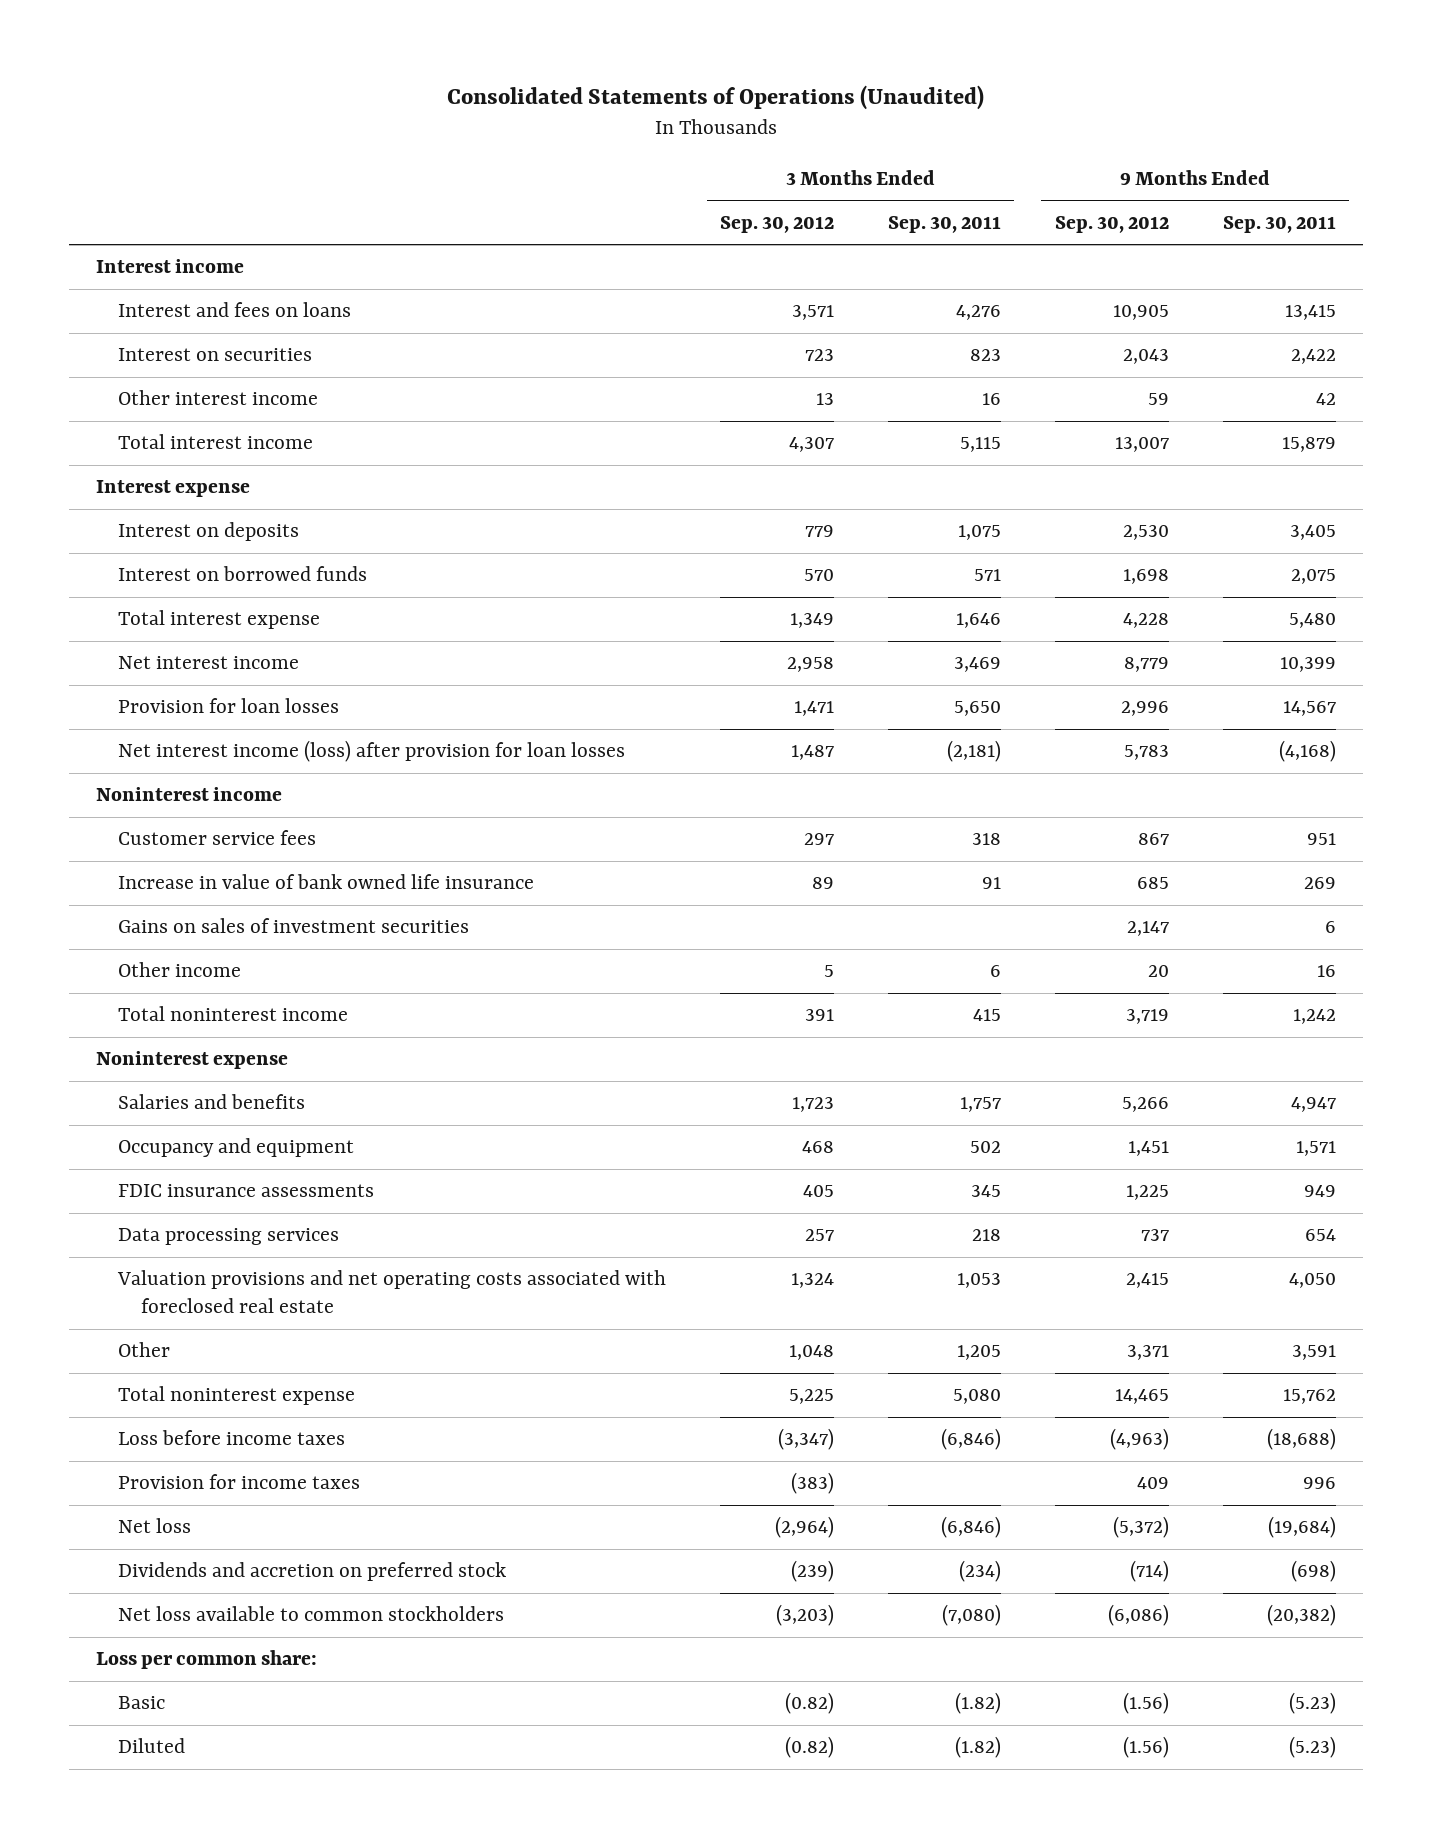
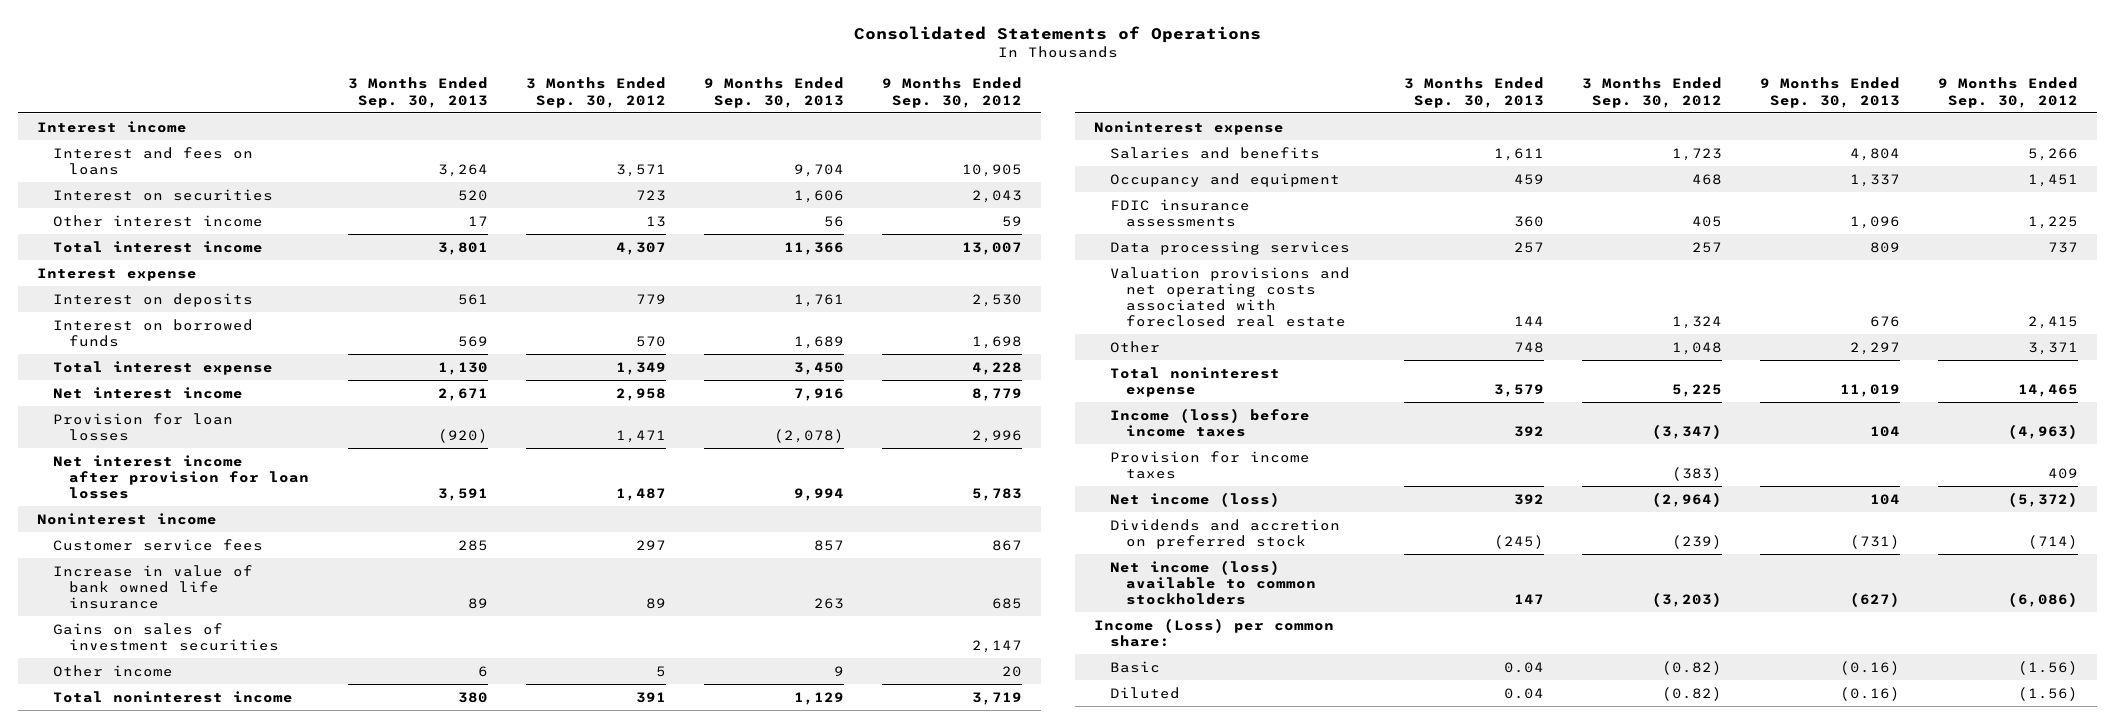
- Consolidated Statements of Operations (Unaudited)
+ Consolidated Statements of Operations
- | 3 Months Ended Sep. 30, 2012 | 3 Months Ended Sep. 30, 2011 | 9 Months Ended Sep. 30, 2012 | 9 Months Ended Sep. 30, 2011
+ | 3 Months Ended Sep. 30, 2013 | 3 Months Ended Sep. 30, 2012 | 9 Months Ended Sep. 30, 2013 | 9 Months Ended Sep. 30, 2012
- Net interest income (loss) after provision for loan losses | 1,487 | (2,181) | 5,783 | (4,168)
+ Net interest income after provision for loan losses | 3,591 | 1,487 | 9,994 | 5,783
- Loss before income taxes | (3,347) | (6,846) | (4,963) | (18,688)
+ Income (loss) before income taxes | 392 | (3,347) | 104 | (4,963)
- Net loss | (2,964) | (6,846) | (5,372) | (19,684)
+ Net income (loss) | 392 | (2,964) | 104 | (5,372)
- Net loss available to common stockholders | (3,203) | (7,080) | (6,086) | (20,382)
- Loss per common share:
+ Net income (loss) available to common stockholders | 147 | (3,203) | (627) | (6,086)
+ Income (Loss) per common share:

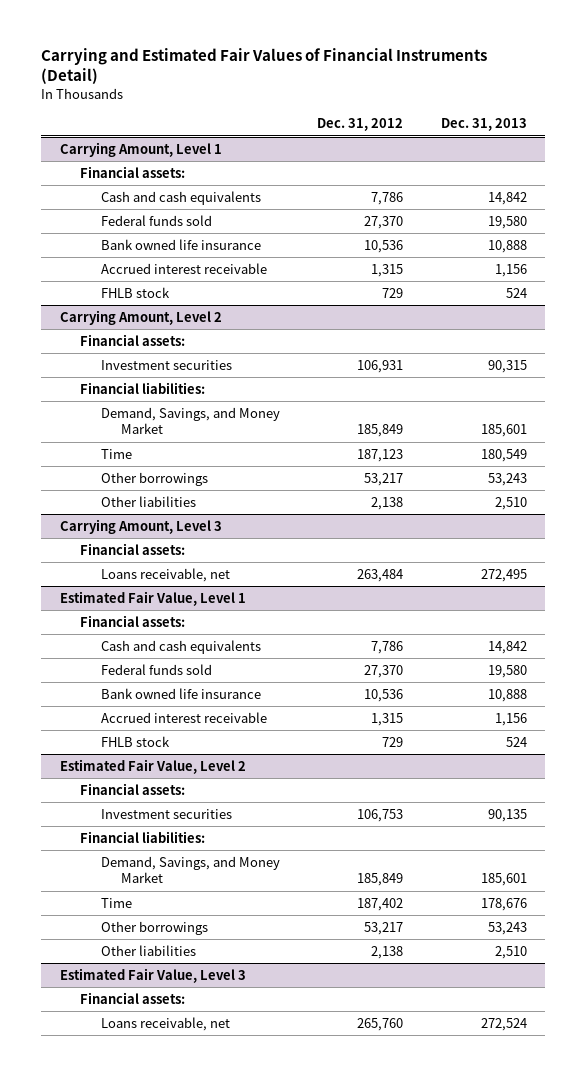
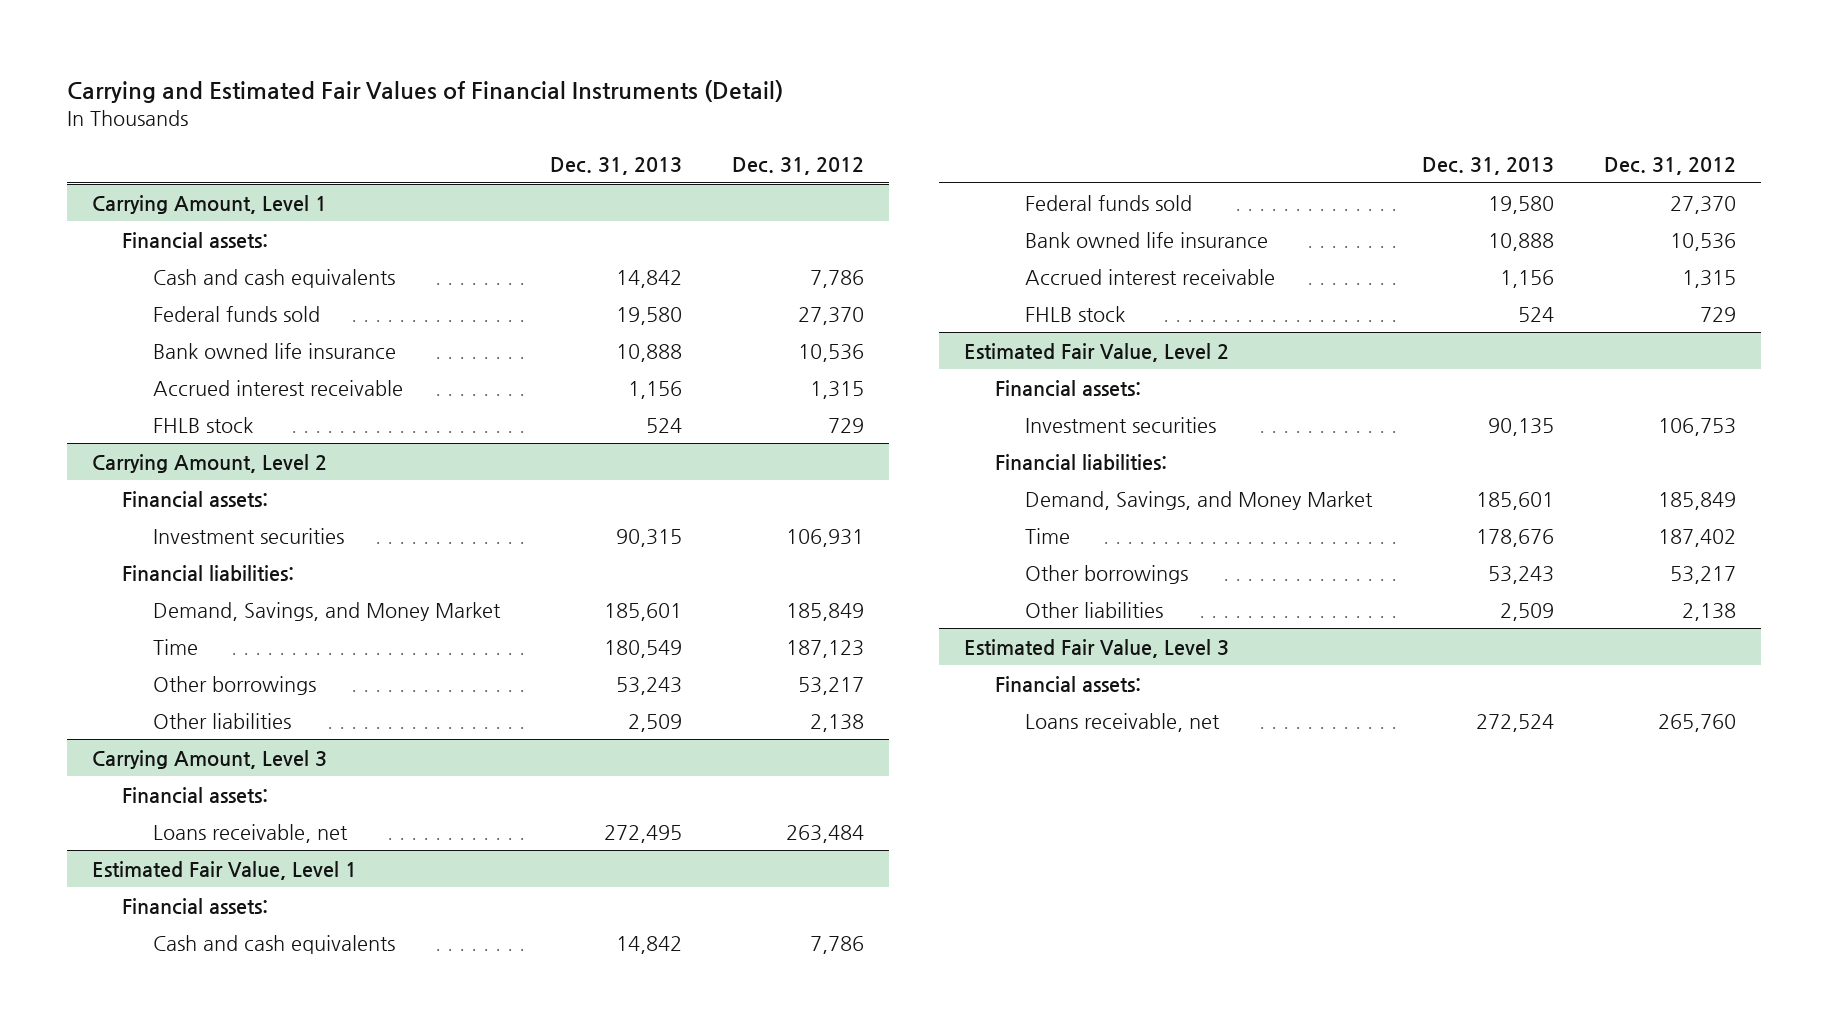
- | Dec. 31, 2012 | Dec. 31, 2013
+ | Dec. 31, 2013 | Dec. 31, 2012
@ Carrying Amount, Level 2
- Other liabilities | 2,138 | 2,510
+ Other liabilities | 2,509 | 2,138
@ Estimated Fair Value, Level 2
- Other liabilities | 2,138 | 2,510
+ Other liabilities | 2,509 | 2,138

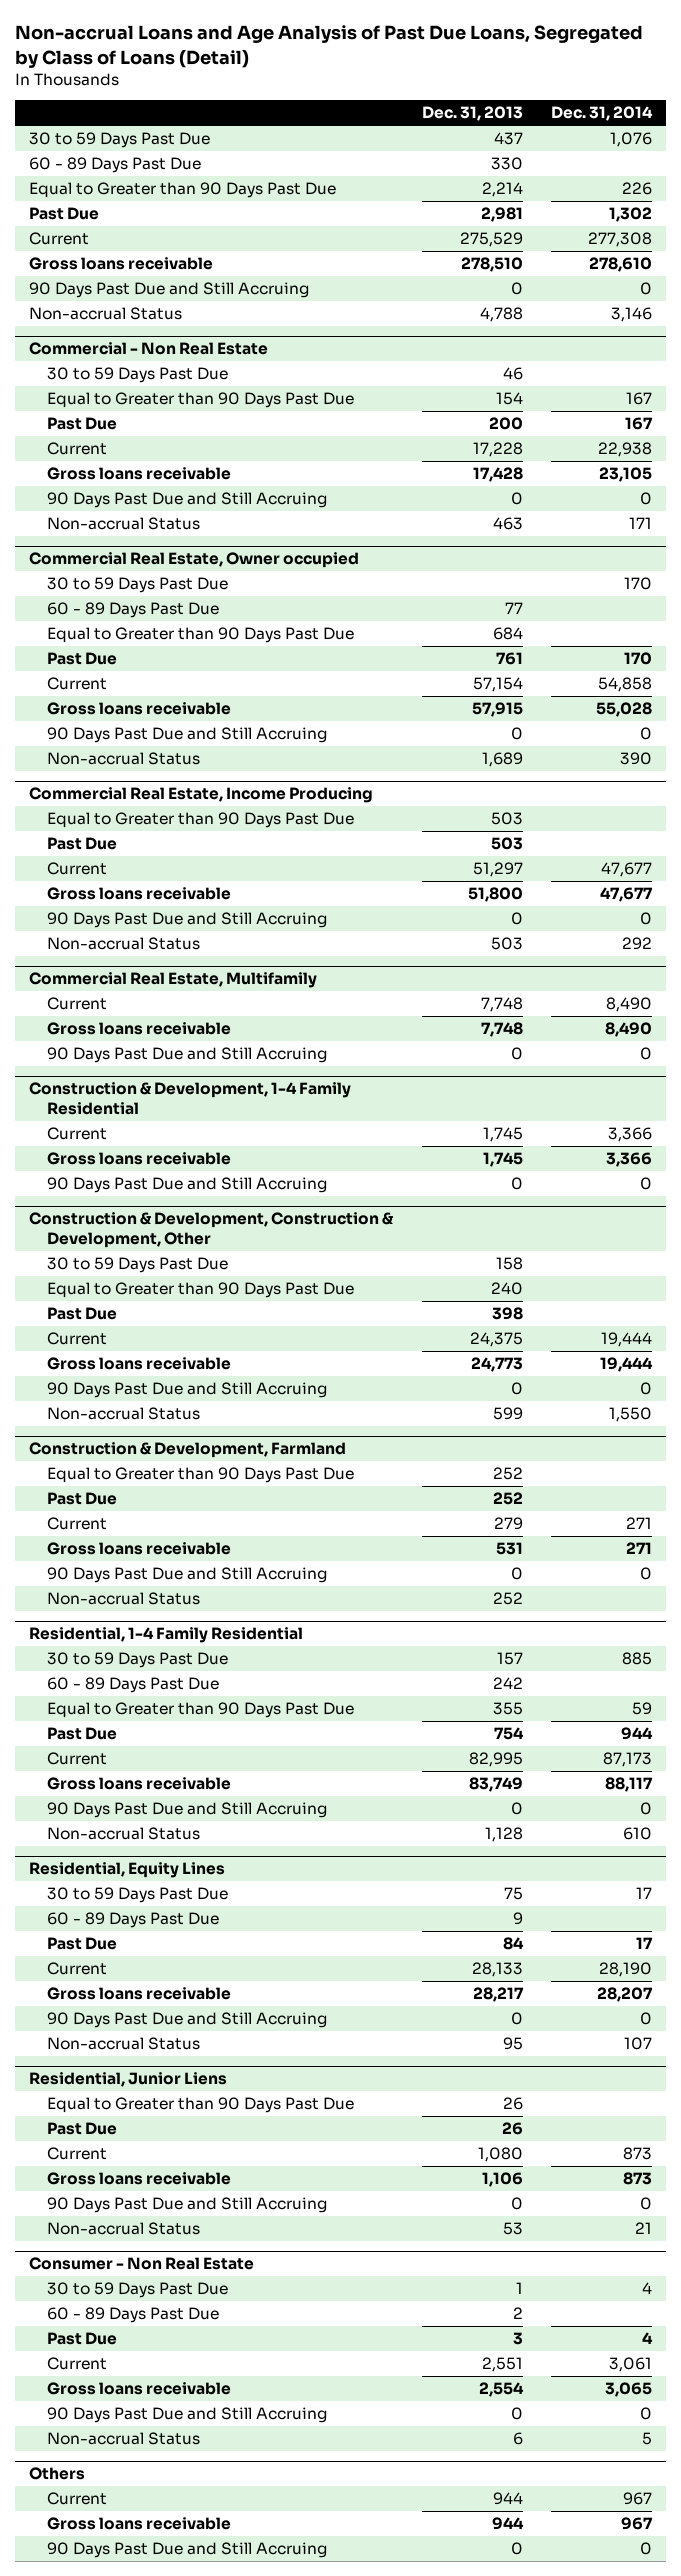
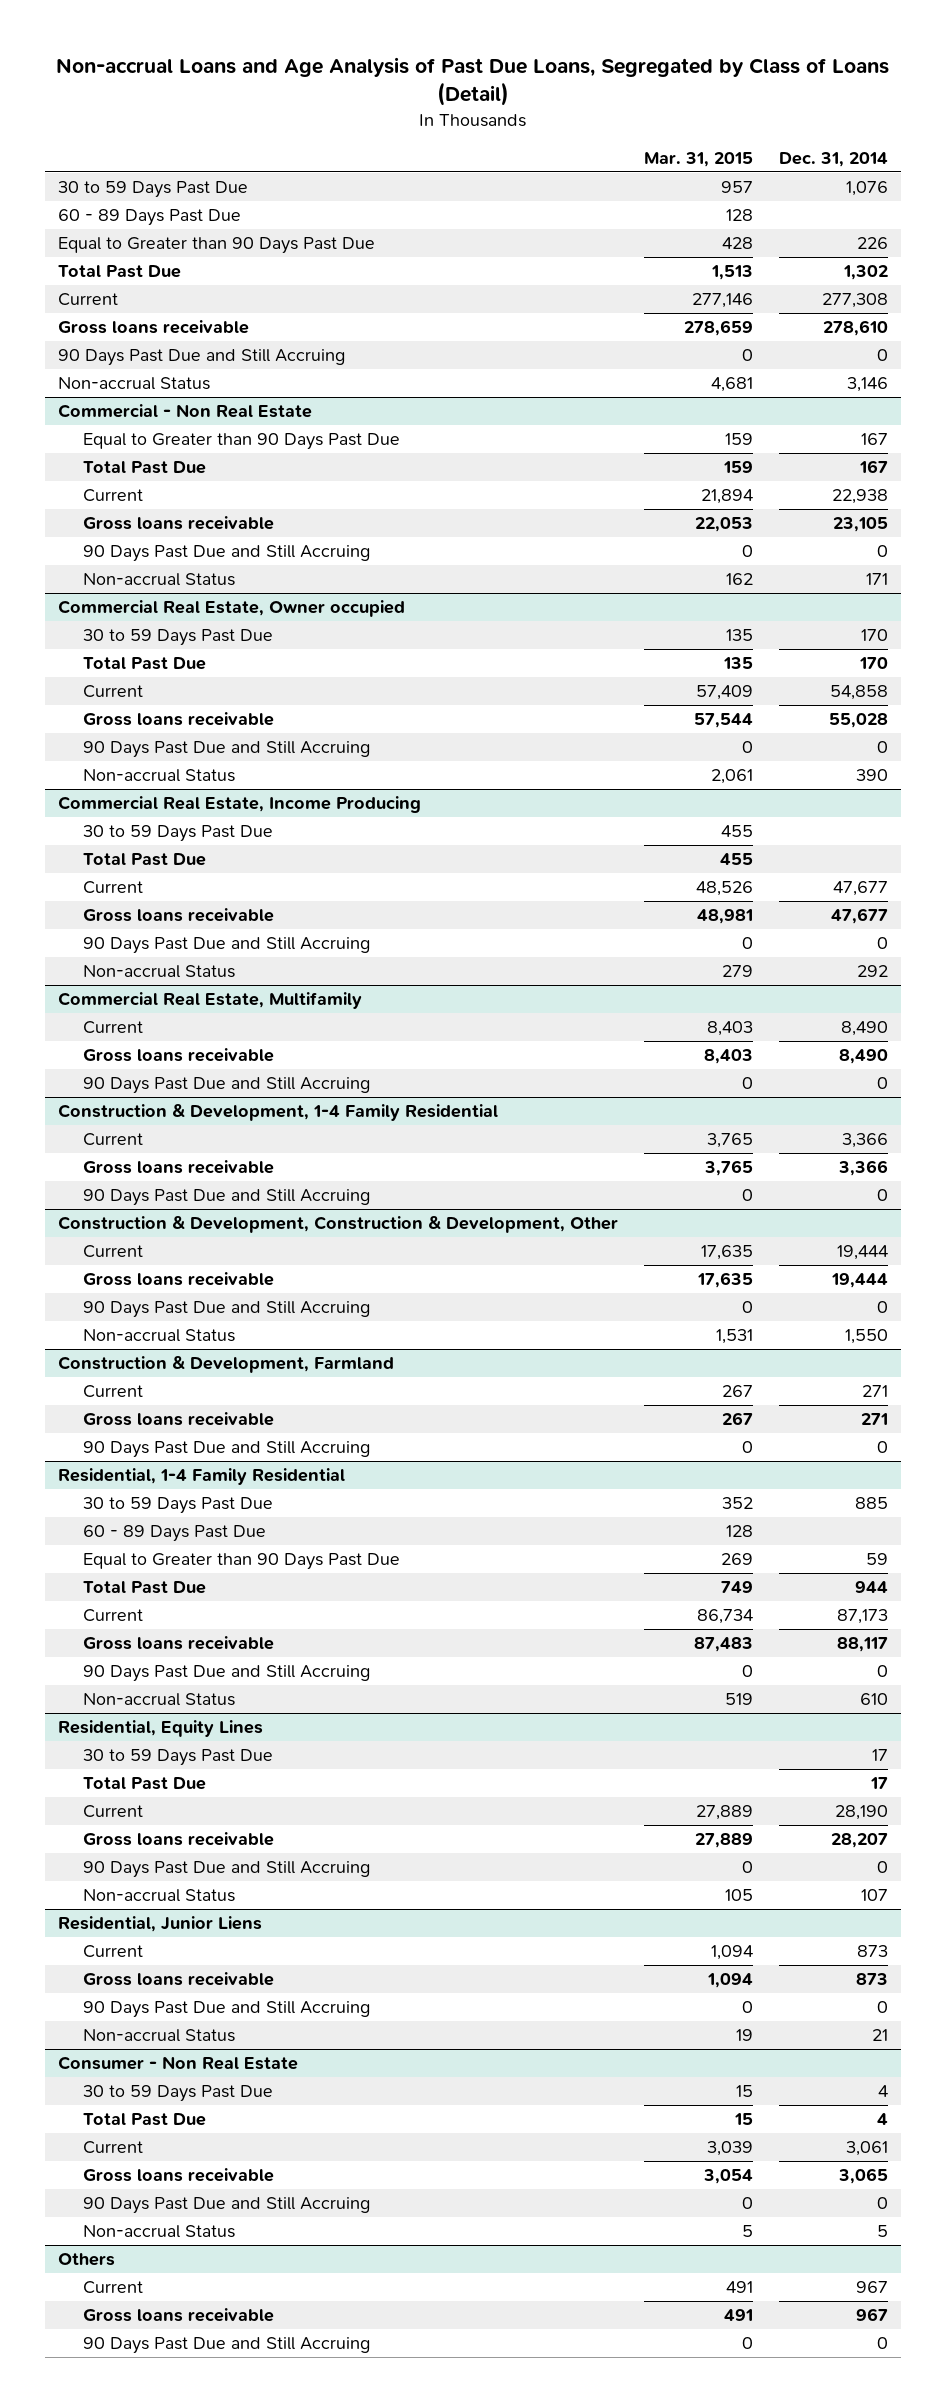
- | Dec. 31, 2013 | Dec. 31, 2014
+ | Mar. 31, 2015 | Dec. 31, 2014
- Past Due | 2,981 | 1,302
+ Total Past Due | 1,513 | 1,302
@ Commercial - Non Real Estate
- 30 to 59 Days Past Due | 46 |
- Past Due | 200 | 167
+ Total Past Due | 159 | 167
@ Commercial Real Estate, Owner occupied
- 60 - 89 Days Past Due | 77 |
- Equal to Greater than 90 Days Past Due | 684 |
- Past Due | 761 | 170
+ Total Past Due | 135 | 170
@ Commercial Real Estate, Income Producing
- Equal to Greater than 90 Days Past Due | 503 |
- Past Due | 503 |
+ 30 to 59 Days Past Due | 455 |
+ Total Past Due | 455 |
@ Construction & Development, Construction & Development, Other
- 30 to 59 Days Past Due | 158 |
- Equal to Greater than 90 Days Past Due | 240 |
- Past Due | 398 |
@ Construction & Development, Farmland
- Equal to Greater than 90 Days Past Due | 252 |
- Past Due | 252 |
- Non-accrual Status | 252 |
@ Residential, 1-4 Family Residential
- Past Due | 754 | 944
+ Total Past Due | 749 | 944
@ Residential, Equity Lines
- 60 - 89 Days Past Due | 9 |
- Past Due | 84 | 17
+ Total Past Due | | 17
@ Residential, Junior Liens
- Equal to Greater than 90 Days Past Due | 26 |
- Past Due | 26 |
@ Consumer - Non Real Estate
- 60 - 89 Days Past Due | 2 |
- Past Due | 3 | 4
+ Total Past Due | 15 | 4

